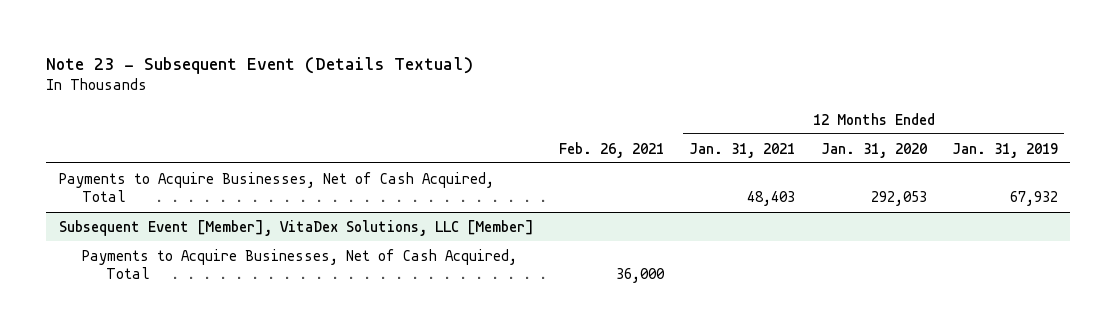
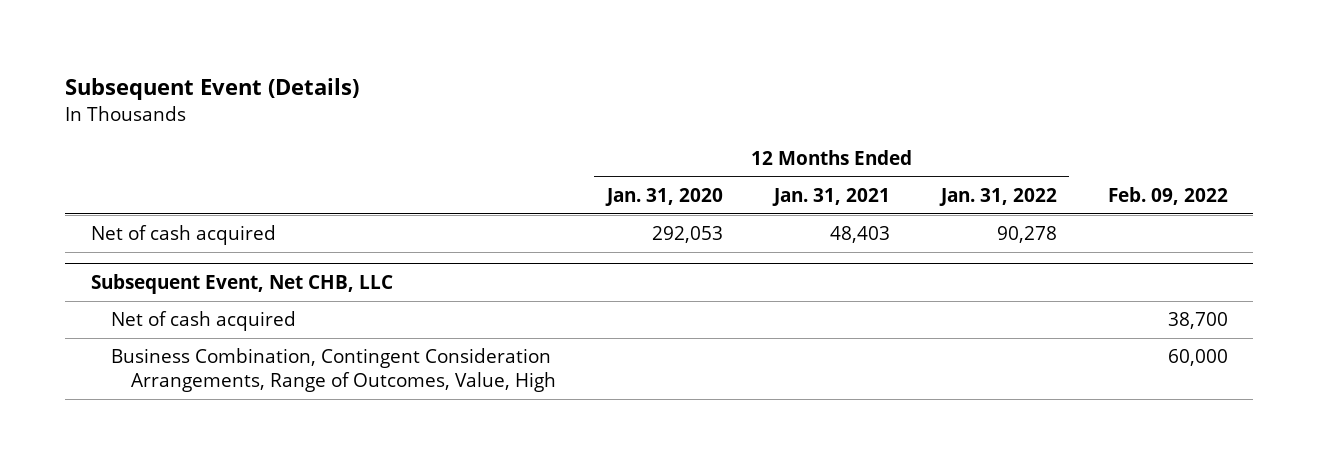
- Note 23 - Subsequent Event (Details Textual)
+ Subsequent Event (Details)
- | Feb. 26, 2021 | 12 Months Ended Jan. 31, 2021 | 12 Months Ended Jan. 31, 2020 | 12 Months Ended Jan. 31, 2019
+ | 12 Months Ended Jan. 31, 2020 | 12 Months Ended Jan. 31, 2021 | 12 Months Ended Jan. 31, 2022 | Feb. 09, 2022
- Payments to Acquire Businesses, Net of Cash Acquired, Total | | 48,403 | 292,053 | 67,932
- Subsequent Event [Member], VitaDex Solutions, LLC [Member]
- Payments to Acquire Businesses, Net of Cash Acquired, Total | 36,000 | | |
+ Net of cash acquired | 292,053 | 48,403 | 90,278 |
+ Subsequent Event, Net CHB, LLC
+ Net of cash acquired | | | | 38,700
+ Business Combination, Contingent Consideration Arrangements, Range of Outcomes, Value, High | | | | 60,000

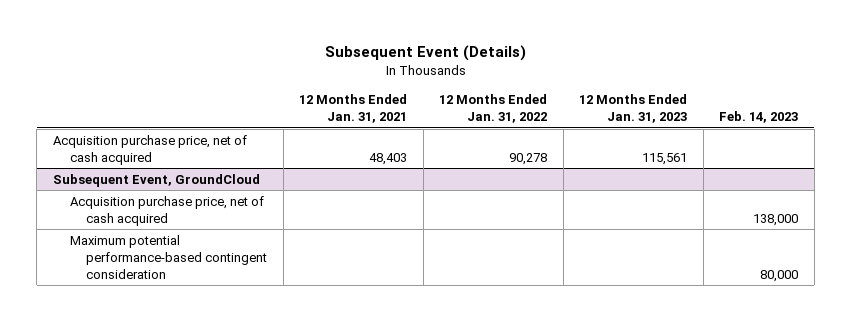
- | 12 Months Ended Jan. 31, 2020 | 12 Months Ended Jan. 31, 2021 | 12 Months Ended Jan. 31, 2022 | Feb. 09, 2022
+ | 12 Months Ended Jan. 31, 2021 | 12 Months Ended Jan. 31, 2022 | 12 Months Ended Jan. 31, 2023 | Feb. 14, 2023
- Net of cash acquired | 292,053 | 48,403 | 90,278 |
- Subsequent Event, Net CHB, LLC
- Net of cash acquired | | | | 38,700
- Business Combination, Contingent Consideration Arrangements, Range of Outcomes, Value, High | | | | 60,000
+ Acquisition purchase price, net of cash acquired | 48,403 | 90,278 | 115,561 |
+ Subsequent Event, GroundCloud
+ Acquisition purchase price, net of cash acquired | | | | 138,000
+ Maximum potential performance-based contingent consideration | | | | 80,000

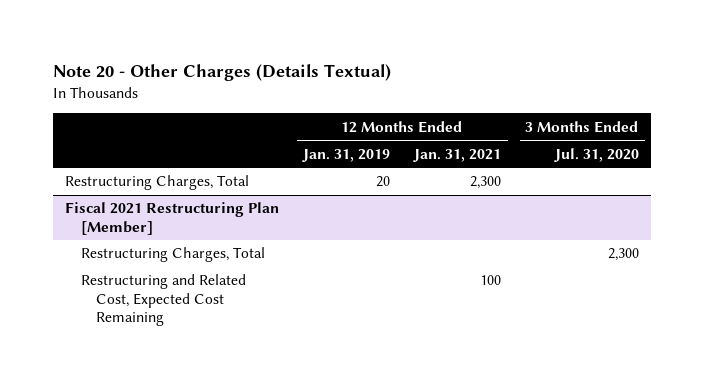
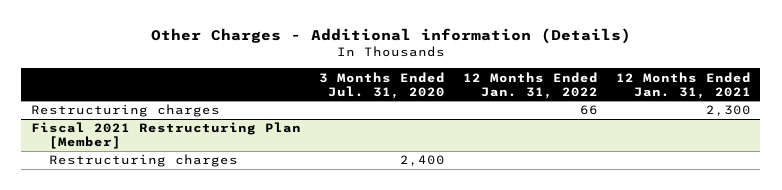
- Note 20 - Other Charges (Details Textual)
+ Other Charges - Additional information (Details)
- | 12 Months Ended Jan. 31, 2019 | 12 Months Ended Jan. 31, 2021 | 3 Months Ended Jul. 31, 2020
+ | 3 Months Ended Jul. 31, 2020 | 12 Months Ended Jan. 31, 2022 | 12 Months Ended Jan. 31, 2021
- Restructuring Charges, Total | 20 | 2,300 |
+ Restructuring charges | | 66 | 2,300
@ Fiscal 2021 Restructuring Plan [Member]
- Restructuring Charges, Total | | | 2,300
- Restructuring and Related Cost, Expected Cost Remaining | | 100 |
+ Restructuring charges | 2,400 | |

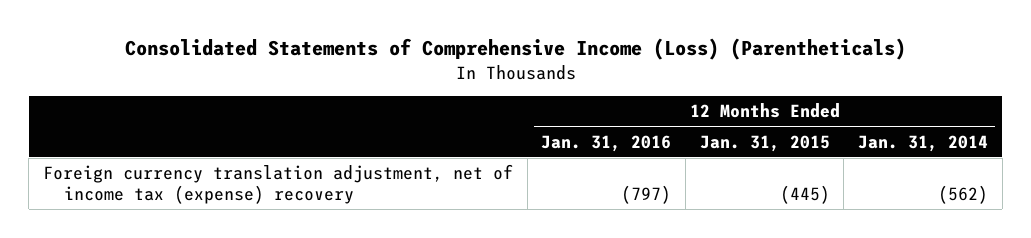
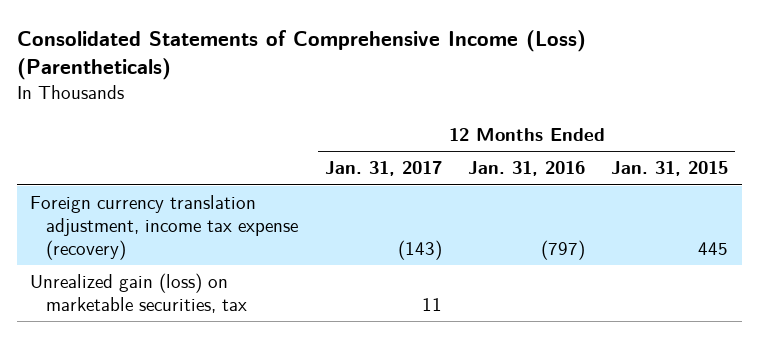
- | 12 Months Ended Jan. 31, 2016 | 12 Months Ended Jan. 31, 2015 | 12 Months Ended Jan. 31, 2014
+ | 12 Months Ended Jan. 31, 2017 | 12 Months Ended Jan. 31, 2016 | 12 Months Ended Jan. 31, 2015
- Foreign currency translation adjustment, net of income tax (expense) recovery | (797) | (445) | (562)
+ Foreign currency translation adjustment, income tax expense (recovery) | (143) | (797) | 445
+ Unrealized gain (loss) on marketable securities, tax | 11 | |

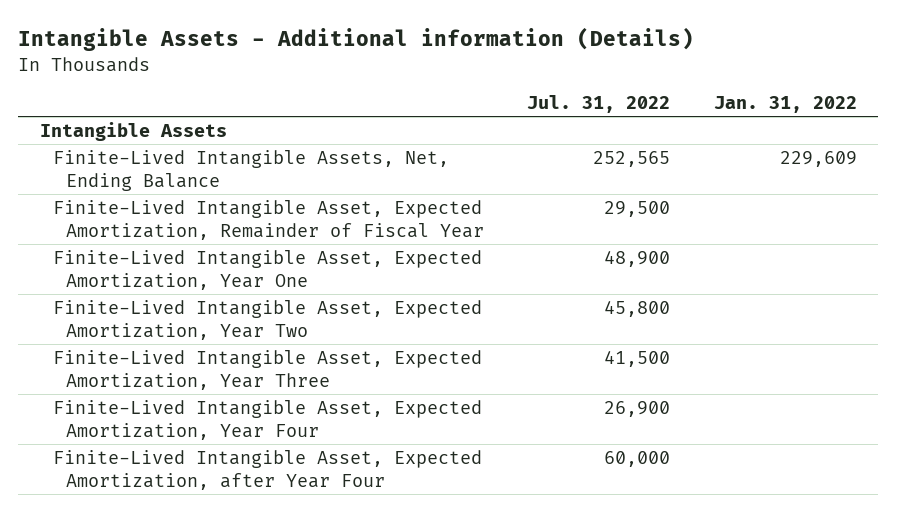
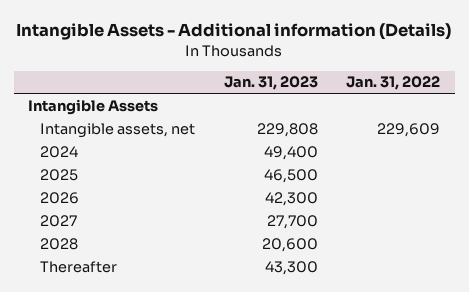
- | Jul. 31, 2022 | Jan. 31, 2022
+ | Jan. 31, 2023 | Jan. 31, 2022
- Finite-Lived Intangible Assets, Net, Ending Balance | 252,565 | 229,609
- Finite-Lived Intangible Asset, Expected Amortization, Remainder of Fiscal Year | 29,500 |
- Finite-Lived Intangible Asset, Expected Amortization, Year One | 48,900 |
- Finite-Lived Intangible Asset, Expected Amortization, Year Two | 45,800 |
- Finite-Lived Intangible Asset, Expected Amortization, Year Three | 41,500 |
- Finite-Lived Intangible Asset, Expected Amortization, Year Four | 26,900 |
- Finite-Lived Intangible Asset, Expected Amortization, after Year Four | 60,000 |
+ Intangible assets, net | 229,808 | 229,609
+ 2024 | 49,400 |
+ 2025 | 46,500 |
+ 2026 | 42,300 |
+ 2027 | 27,700 |
+ 2028 | 20,600 |
+ Thereafter | 43,300 |

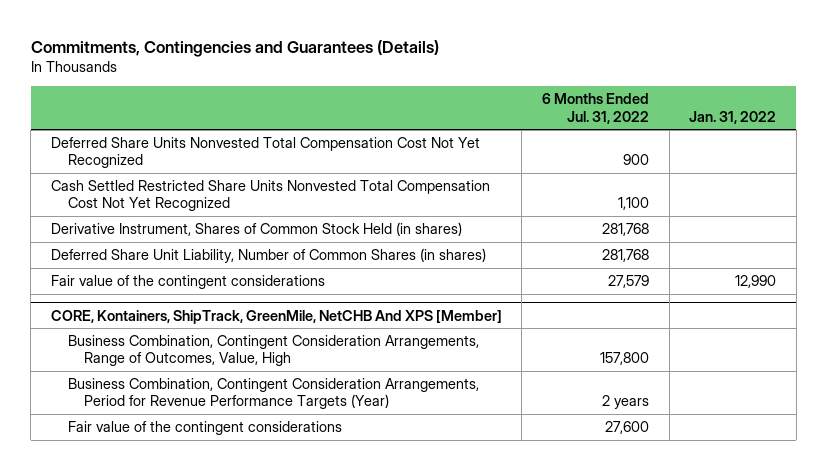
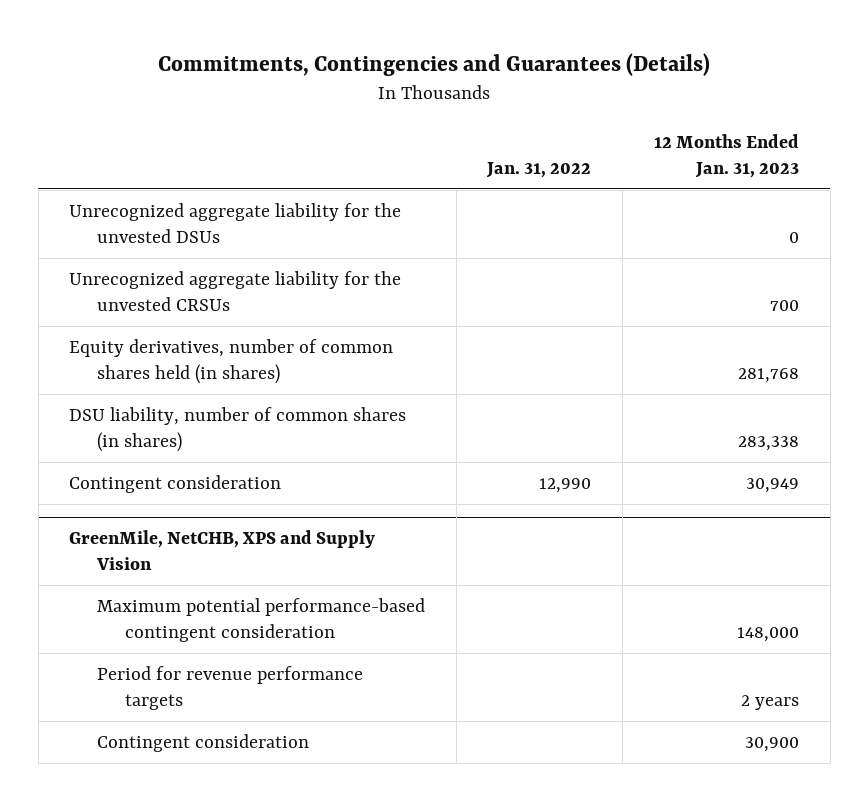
- | 6 Months Ended Jul. 31, 2022 | Jan. 31, 2022
+ | Jan. 31, 2022 | 12 Months Ended Jan. 31, 2023
- Deferred Share Units Nonvested Total Compensation Cost Not Yet Recognized | 900 |
- Cash Settled Restricted Share Units Nonvested Total Compensation Cost Not Yet Recognized | 1,100 |
- Derivative Instrument, Shares of Common Stock Held (in shares) | 281,768 |
- Deferred Share Unit Liability, Number of Common Shares (in shares) | 281,768 |
- Fair value of the contingent considerations | 27,579 | 12,990
- CORE, Kontainers, ShipTrack, GreenMile, NetCHB And XPS [Member]
- Business Combination, Contingent Consideration Arrangements, Range of Outcomes, Value, High | 157,800 |
- Business Combination, Contingent Consideration Arrangements, Period for Revenue Performance Targets (Year) | 2 years |
- Fair value of the contingent considerations | 27,600 |
+ Unrecognized aggregate liability for the unvested DSUs | | 0
+ Unrecognized aggregate liability for the unvested CRSUs | | 700
+ Equity derivatives, number of common shares held (in shares) | | 281,768
+ DSU liability, number of common shares (in shares) | | 283,338
+ Contingent consideration | 12,990 | 30,949
+ GreenMile, NetCHB, XPS and Supply Vision
+ Maximum potential performance-based contingent consideration | | 148,000
+ Period for revenue performance targets | | 2 years
+ Contingent consideration | | 30,900

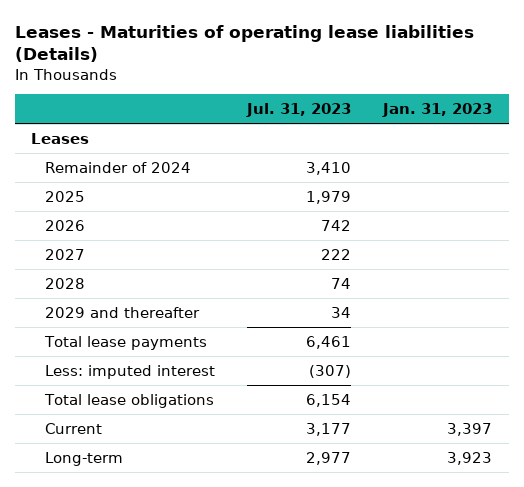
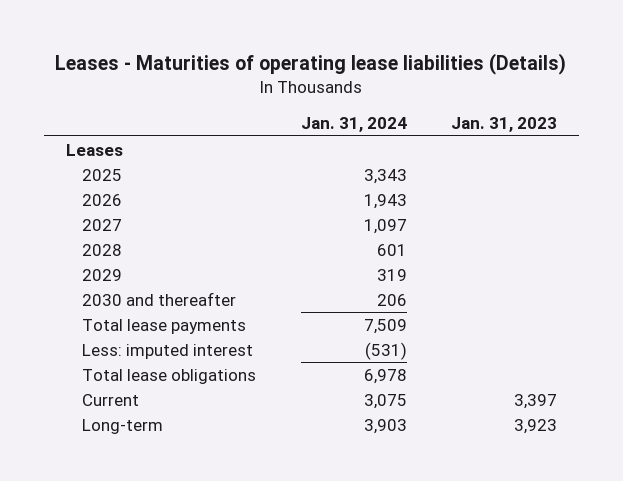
- | Jul. 31, 2023 | Jan. 31, 2023
+ | Jan. 31, 2024 | Jan. 31, 2023
- Remainder of 2024 | 3,410 |
- 2029 and thereafter | 34 |
+ 2029 | 319 |
+ 2030 and thereafter | 206 |

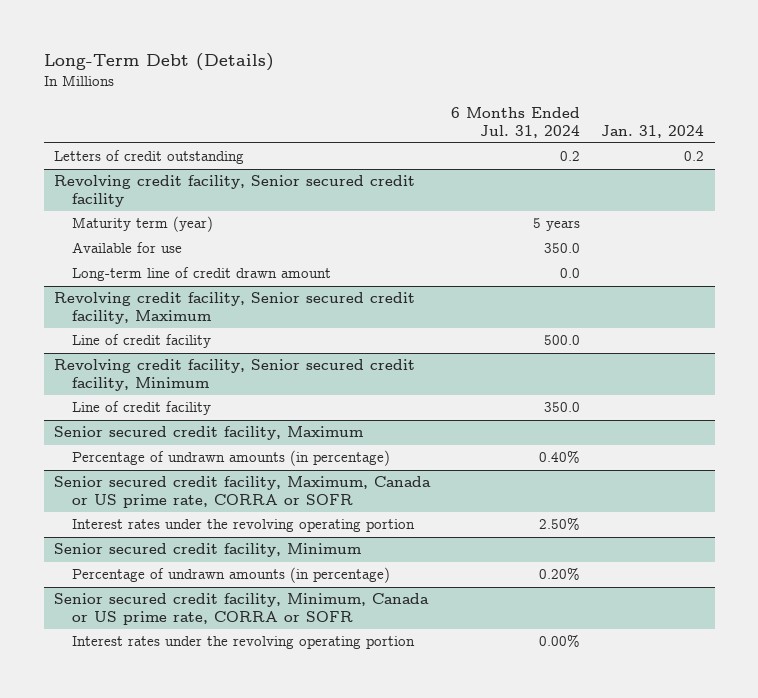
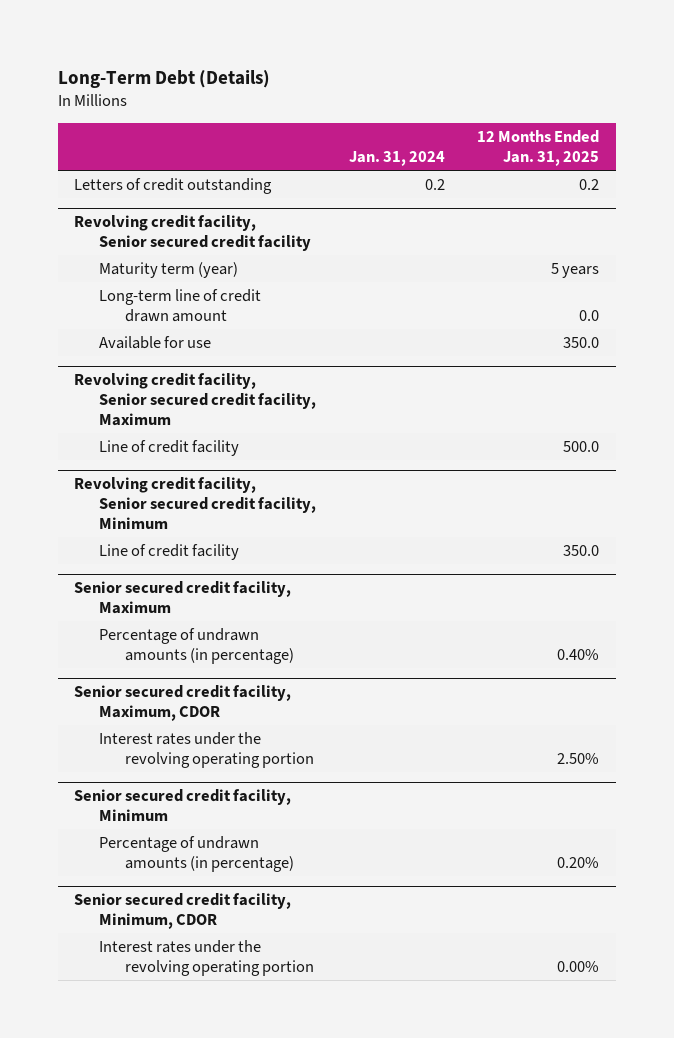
- | 6 Months Ended Jul. 31, 2024 | Jan. 31, 2024
+ | Jan. 31, 2024 | 12 Months Ended Jan. 31, 2025
@ Revolving credit facility, Senior secured credit facility
moved down: Available for use | | 350.0
- Senior secured credit facility, Maximum, Canada or US prime rate, CORRA or SOFR
- Interest rates under the revolving operating portion | 2.50% |
+ Senior secured credit facility, Maximum, CDOR
+ Interest rates under the revolving operating portion | | 2.50%
- Senior secured credit facility, Minimum, Canada or US prime rate, CORRA or SOFR
- Interest rates under the revolving operating portion | 0.00% |
+ Senior secured credit facility, Minimum, CDOR
+ Interest rates under the revolving operating portion | | 0.00%

